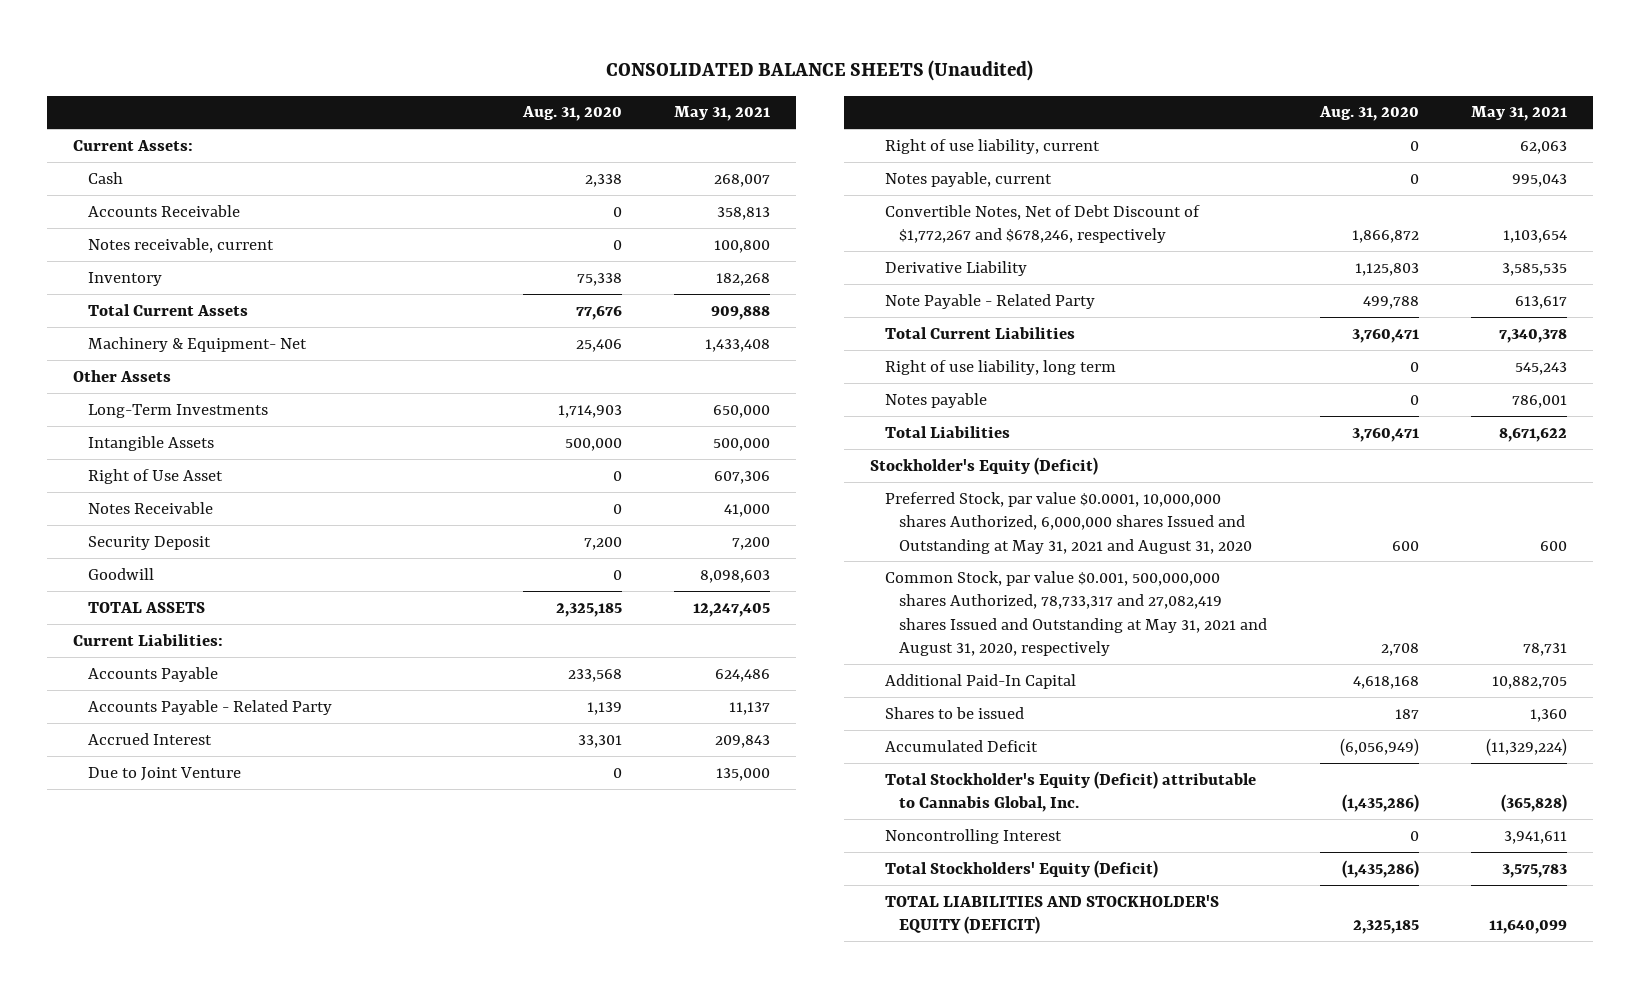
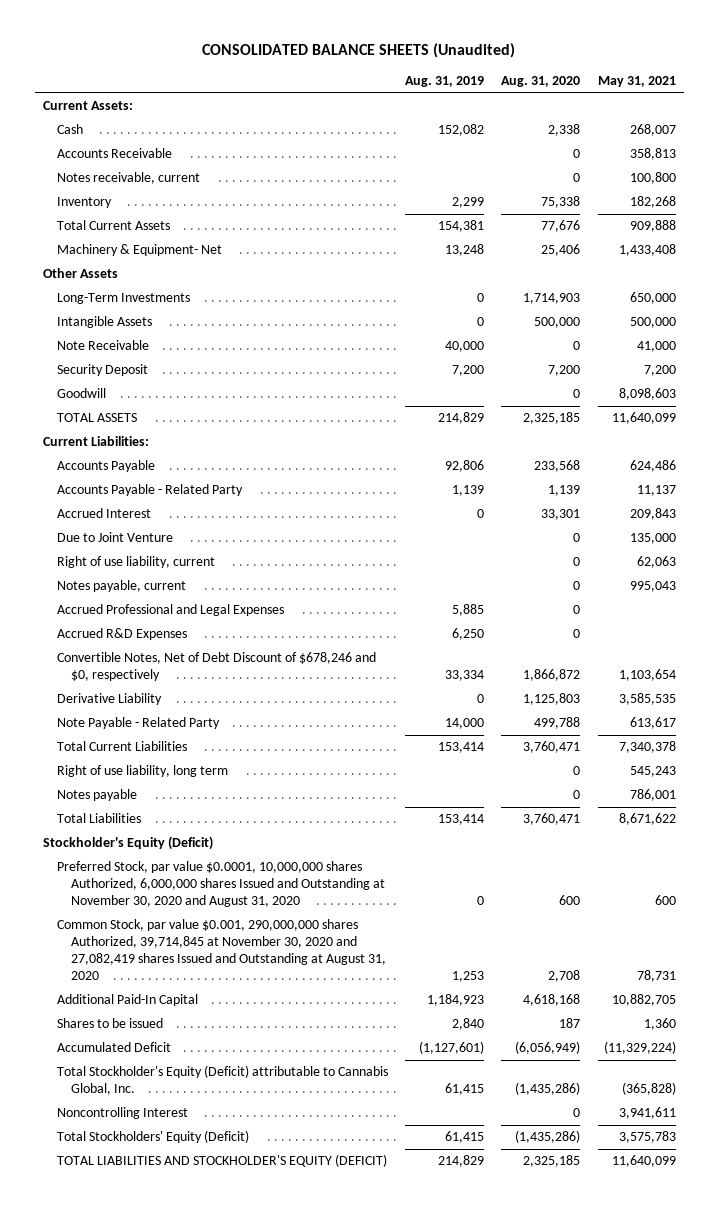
- | Aug. 31, 2020 | May 31, 2021
+ | Aug. 31, 2019 | Aug. 31, 2020 | May 31, 2021
- Right of Use Asset | 0 | 607,306
- Notes Receivable | 0 | 41,000
+ Note Receivable | 40,000 | 0 | 41,000
- TOTAL ASSETS | 2,325,185 | 12,247,405
+ TOTAL ASSETS | 214,829 | 2,325,185 | 11,640,099
- Convertible Notes, Net of Debt Discount of $1,772,267 and $678,246, respectively | 1,866,872 | 1,103,654
+ Accrued Professional and Legal Expenses | 5,885 | 0 |
+ Accrued R&D Expenses | 6,250 | 0 |
+ Convertible Notes, Net of Debt Discount of $678,246 and $0, respectively | 33,334 | 1,866,872 | 1,103,654
- Preferred Stock, par value $0.0001, 10,000,000 shares Authorized, 6,000,000 shares Issued and Outstanding at May 31, 2021 and August 31, 2020 | 600 | 600
- Common Stock, par value $0.001, 500,000,000 shares Authorized, 78,733,317 and 27,082,419 shares Issued and Outstanding at May 31, 2021 and August 31, 2020, respectively | 2,708 | 78,731
+ Preferred Stock, par value $0.0001, 10,000,000 shares Authorized, 6,000,000 shares Issued and Outstanding at November 30, 2020 and August 31, 2020 | 0 | 600 | 600
+ Common Stock, par value $0.001, 290,000,000 shares Authorized, 39,714,845 at November 30, 2020 and 27,082,419 shares Issued and Outstanding at August 31, 2020 | 1,253 | 2,708 | 78,731

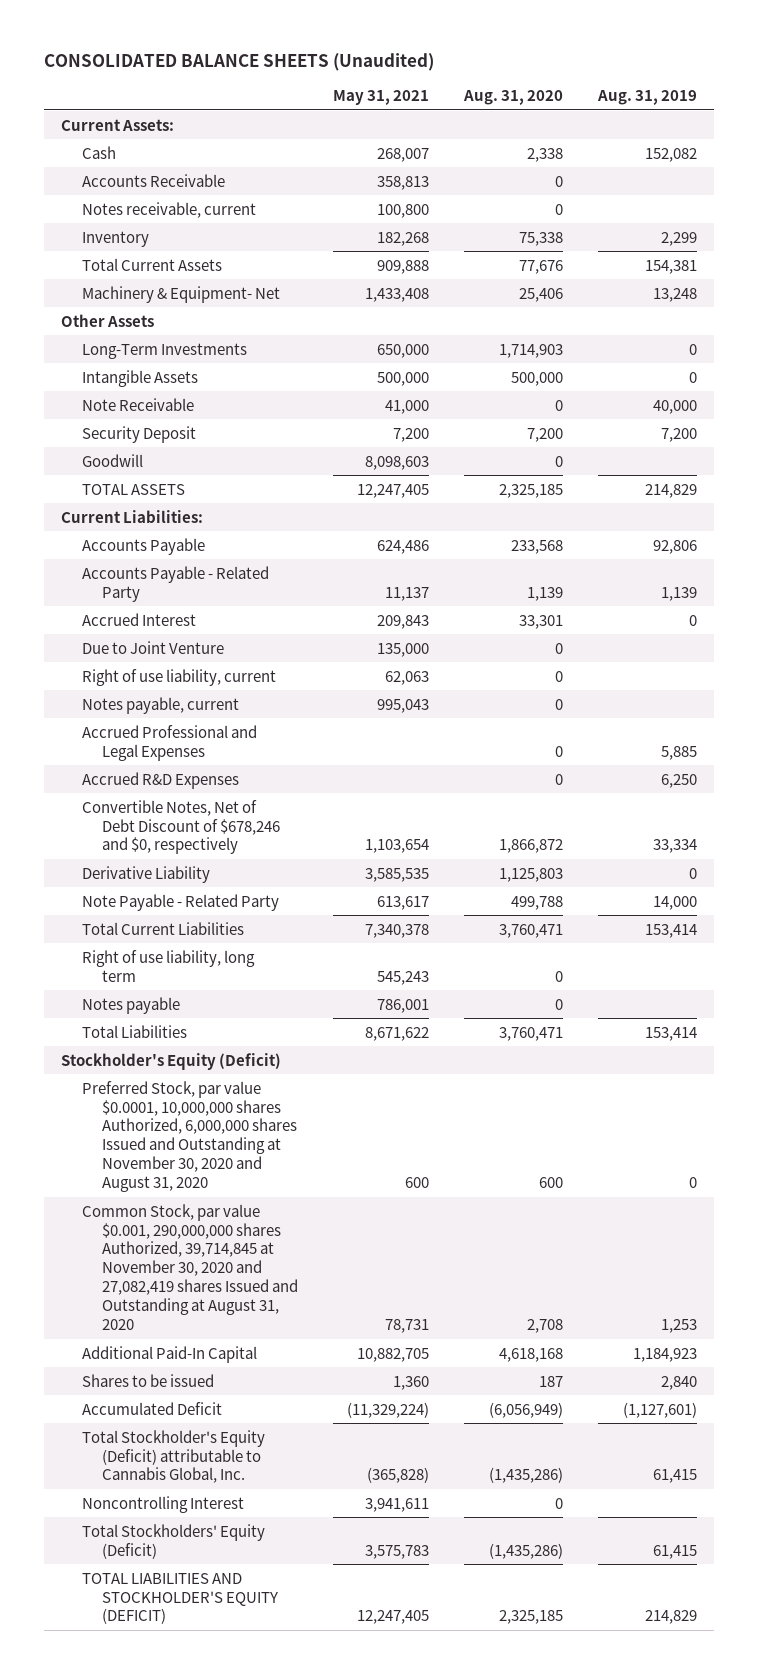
- | Aug. 31, 2019 | Aug. 31, 2020 | May 31, 2021
+ | May 31, 2021 | Aug. 31, 2020 | Aug. 31, 2019
- TOTAL ASSETS | 214,829 | 2,325,185 | 11,640,099
+ TOTAL ASSETS | 12,247,405 | 2,325,185 | 214,829
- TOTAL LIABILITIES AND STOCKHOLDER'S EQUITY (DEFICIT) | 214,829 | 2,325,185 | 11,640,099
+ TOTAL LIABILITIES AND STOCKHOLDER'S EQUITY (DEFICIT) | 12,247,405 | 2,325,185 | 214,829

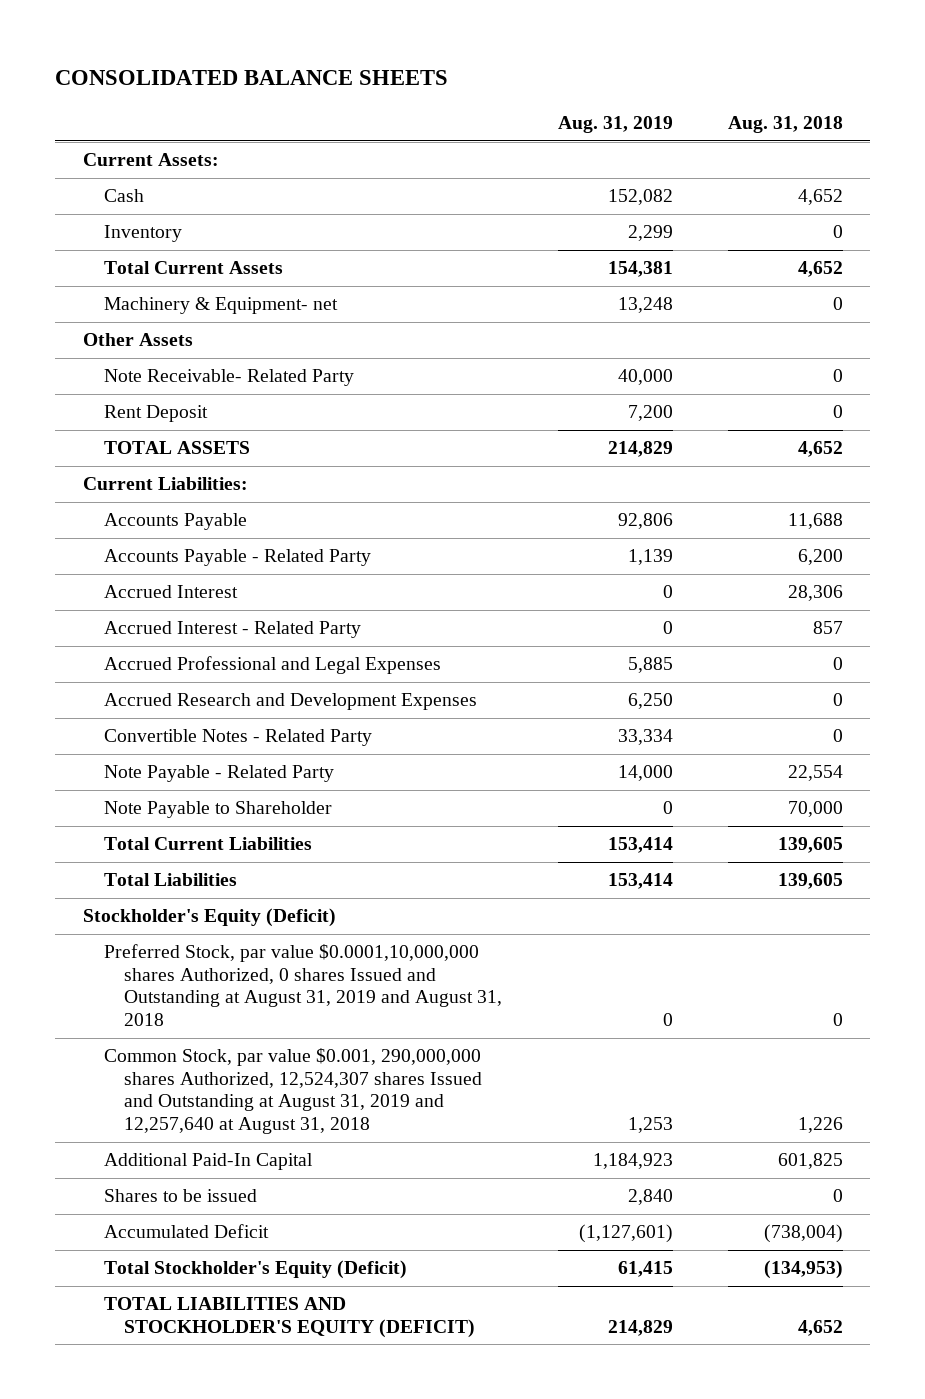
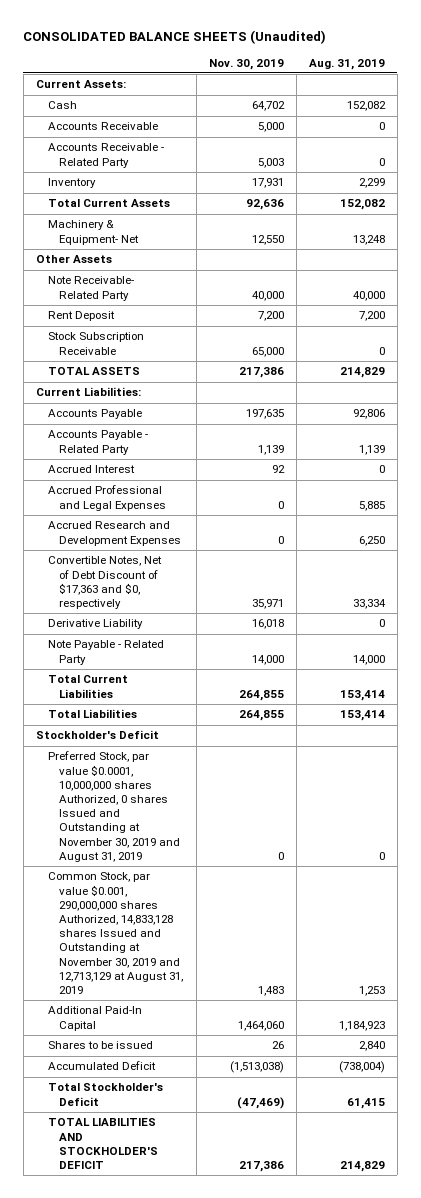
- CONSOLIDATED BALANCE SHEETS
+ CONSOLIDATED BALANCE SHEETS (Unaudited)
- | Aug. 31, 2019 | Aug. 31, 2018
+ | Nov. 30, 2019 | Aug. 31, 2019
+ Accounts Receivable | 5,000 | 0
+ Accounts Receivable - Related Party | 5,003 | 0
- Total Current Assets | 154,381 | 4,652
- Machinery & Equipment- net | 13,248 | 0
+ Total Current Assets | 92,636 | 152,082
+ Machinery & Equipment- Net | 12,550 | 13,248
+ Stock Subscription Receivable | 65,000 | 0
- Accrued Interest - Related Party | 0 | 857
- Convertible Notes - Related Party | 33,334 | 0
+ Convertible Notes, Net of Debt Discount of $17,363 and $0, respectively | 35,971 | 33,334
+ Derivative Liability | 16,018 | 0
- Note Payable to Shareholder | 0 | 70,000
- Stockholder's Equity (Deficit)
- Preferred Stock, par value $0.0001,10,000,000 shares Authorized, 0 shares Issued and Outstanding at August 31, 2019 and August 31, 2018 | 0 | 0
- Common Stock, par value $0.001, 290,000,000 shares Authorized, 12,524,307 shares Issued and Outstanding at August 31, 2019 and 12,257,640 at August 31, 2018 | 1,253 | 1,226
+ Stockholder's Deficit
+ Preferred Stock, par value $0.0001, 10,000,000 shares Authorized, 0 shares Issued and Outstanding at November 30, 2019 and August 31, 2019 | 0 | 0
+ Common Stock, par value $0.001, 290,000,000 shares Authorized, 14,833,128 shares Issued and Outstanding at November 30, 2019 and 12,713,129 at August 31, 2019 | 1,483 | 1,253
- Accumulated Deficit | (1,127,601) | (738,004)
- Total Stockholder's Equity (Deficit) | 61,415 | (134,953)
- TOTAL LIABILITIES AND STOCKHOLDER'S EQUITY (DEFICIT) | 214,829 | 4,652
+ Accumulated Deficit | (1,513,038) | (738,004)
+ Total Stockholder's Deficit | (47,469) | 61,415
+ TOTAL LIABILITIES AND STOCKHOLDER'S DEFICIT | 217,386 | 214,829

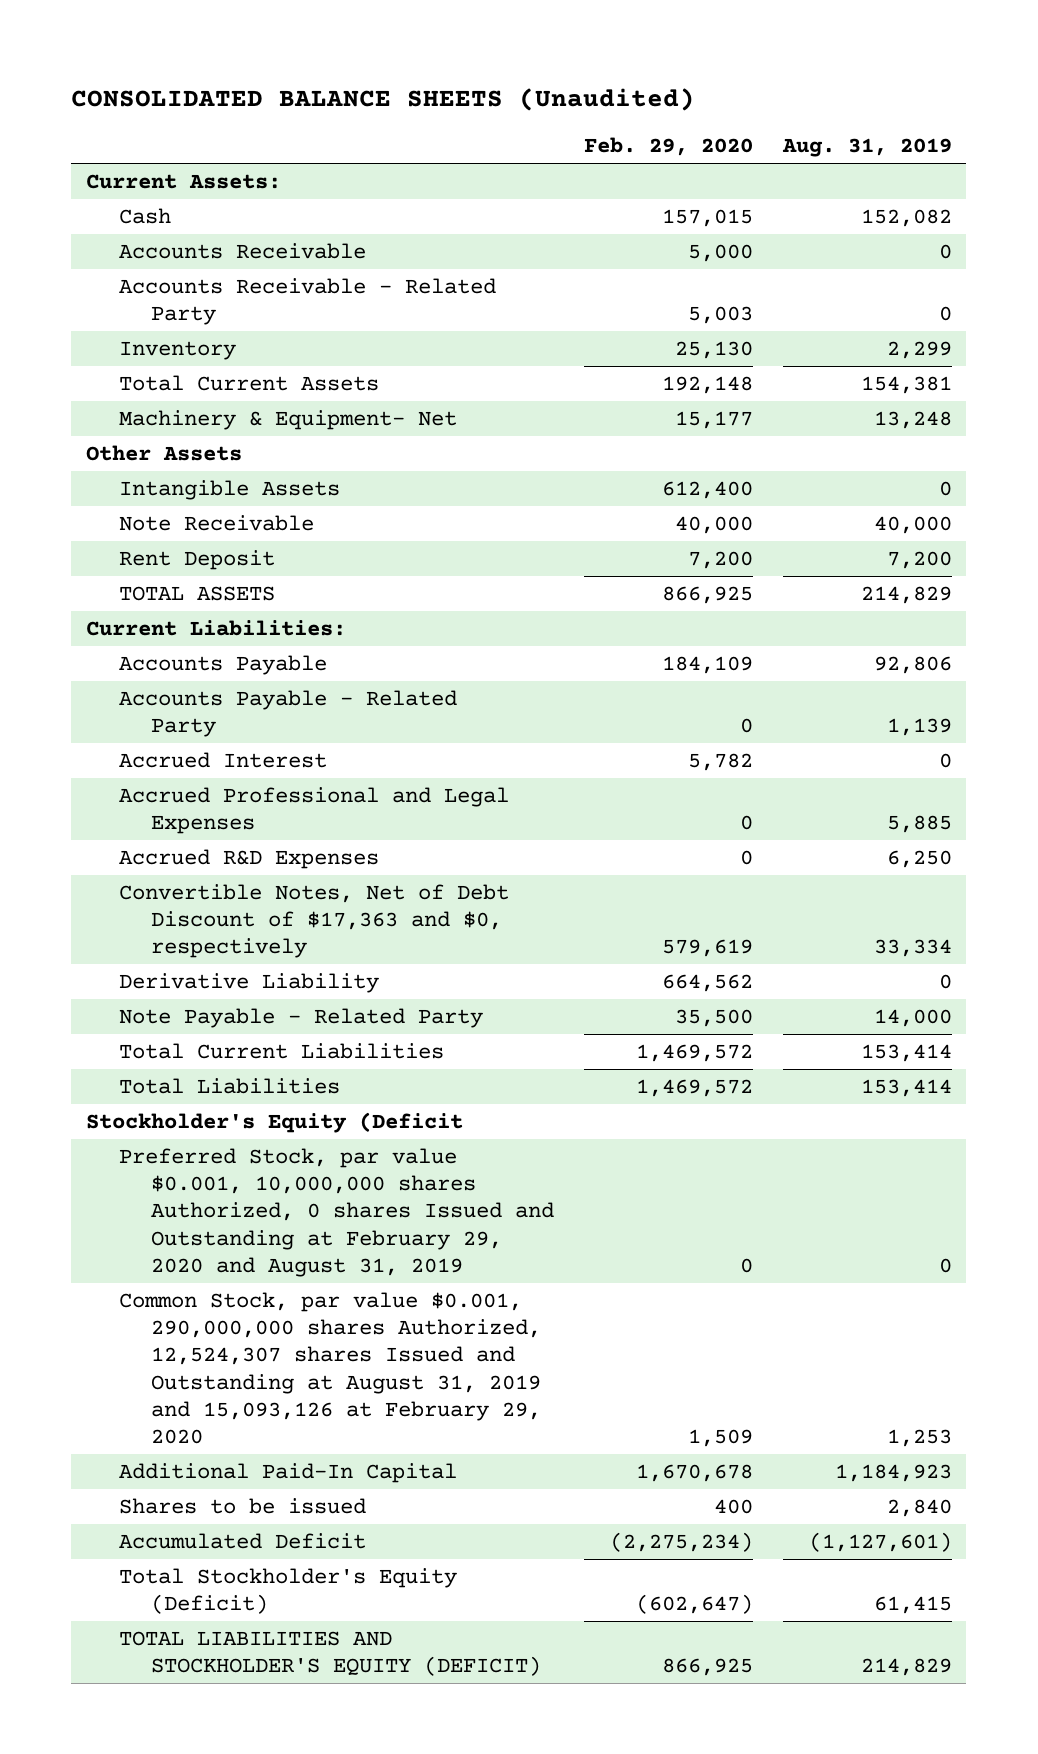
- | Nov. 30, 2019 | Aug. 31, 2019
+ | Feb. 29, 2020 | Aug. 31, 2019
- Total Current Assets | 92,636 | 152,082
+ Total Current Assets | 192,148 | 154,381
- Note Receivable- Related Party | 40,000 | 40,000
+ Intangible Assets | 612,400 | 0
+ Note Receivable | 40,000 | 40,000
- Stock Subscription Receivable | 65,000 | 0
- Accrued Research and Development Expenses | 0 | 6,250
+ Accrued R&D Expenses | 0 | 6,250
- Stockholder's Deficit
- Preferred Stock, par value $0.0001, 10,000,000 shares Authorized, 0 shares Issued and Outstanding at November 30, 2019 and August 31, 2019 | 0 | 0
- Common Stock, par value $0.001, 290,000,000 shares Authorized, 14,833,128 shares Issued and Outstanding at November 30, 2019 and 12,713,129 at August 31, 2019 | 1,483 | 1,253
+ Stockholder's Equity (Deficit
+ Preferred Stock, par value $0.001, 10,000,000 shares Authorized, 0 shares Issued and Outstanding at February 29, 2020 and August 31, 2019 | 0 | 0
+ Common Stock, par value $0.001, 290,000,000 shares Authorized, 12,524,307 shares Issued and Outstanding at August 31, 2019 and 15,093,126 at February 29, 2020 | 1,509 | 1,253
- Accumulated Deficit | (1,513,038) | (738,004)
- Total Stockholder's Deficit | (47,469) | 61,415
- TOTAL LIABILITIES AND STOCKHOLDER'S DEFICIT | 217,386 | 214,829
+ Accumulated Deficit | (2,275,234) | (1,127,601)
+ Total Stockholder's Equity (Deficit) | (602,647) | 61,415
+ TOTAL LIABILITIES AND STOCKHOLDER'S EQUITY (DEFICIT) | 866,925 | 214,829

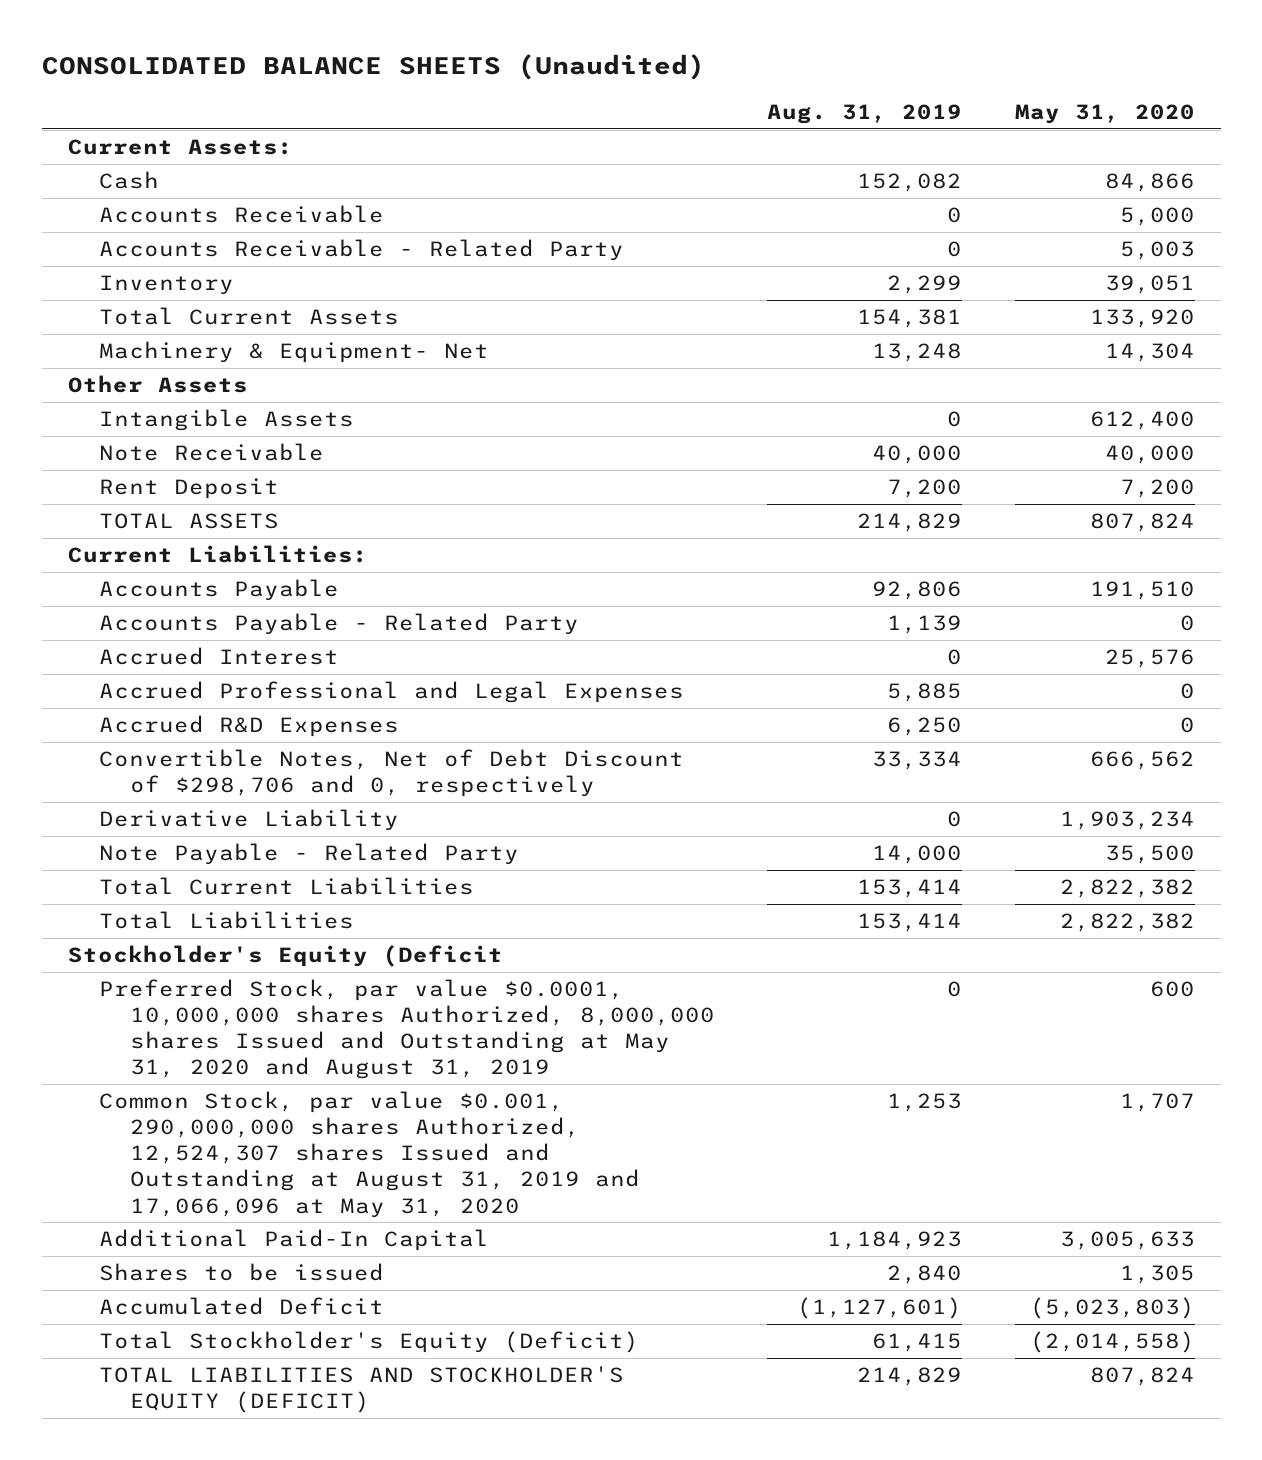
- | Feb. 29, 2020 | Aug. 31, 2019
+ | Aug. 31, 2019 | May 31, 2020
- Convertible Notes, Net of Debt Discount of $17,363 and $0, respectively | 579,619 | 33,334
+ Convertible Notes, Net of Debt Discount of $298,706 and 0, respectively | 33,334 | 666,562
- Preferred Stock, par value $0.001, 10,000,000 shares Authorized, 0 shares Issued and Outstanding at February 29, 2020 and August 31, 2019 | 0 | 0
- Common Stock, par value $0.001, 290,000,000 shares Authorized, 12,524,307 shares Issued and Outstanding at August 31, 2019 and 15,093,126 at February 29, 2020 | 1,509 | 1,253
+ Preferred Stock, par value $0.0001, 10,000,000 shares Authorized, 8,000,000 shares Issued and Outstanding at May 31, 2020 and August 31, 2019 | 0 | 600
+ Common Stock, par value $0.001, 290,000,000 shares Authorized, 12,524,307 shares Issued and Outstanding at August 31, 2019 and 17,066,096 at May 31, 2020 | 1,253 | 1,707

